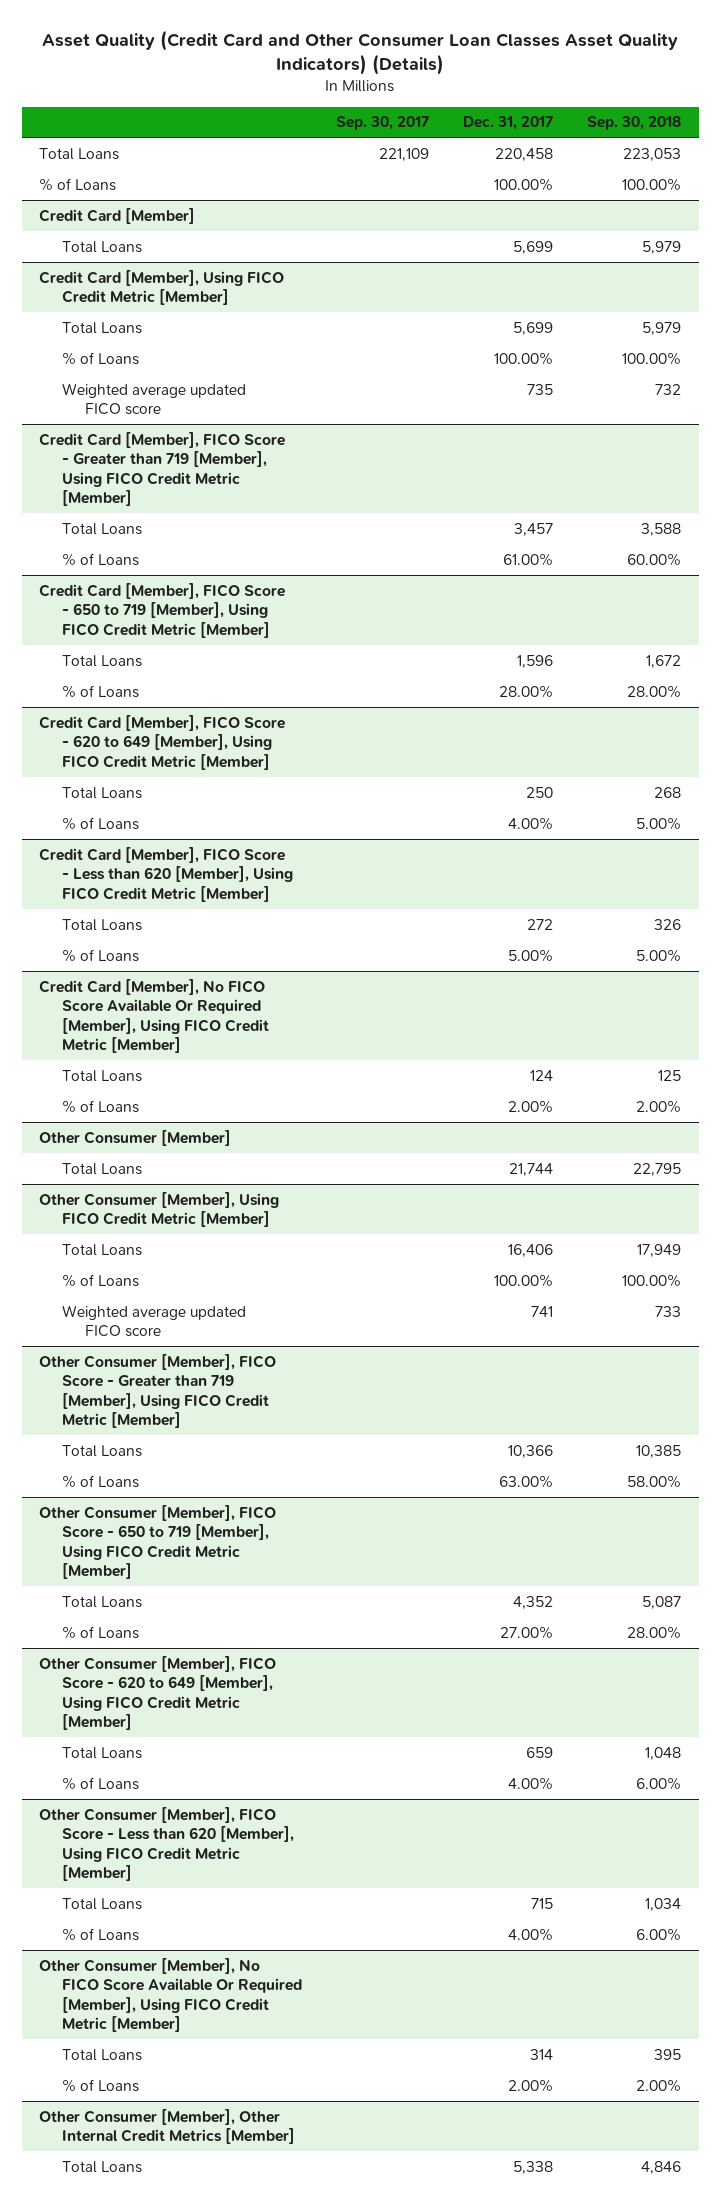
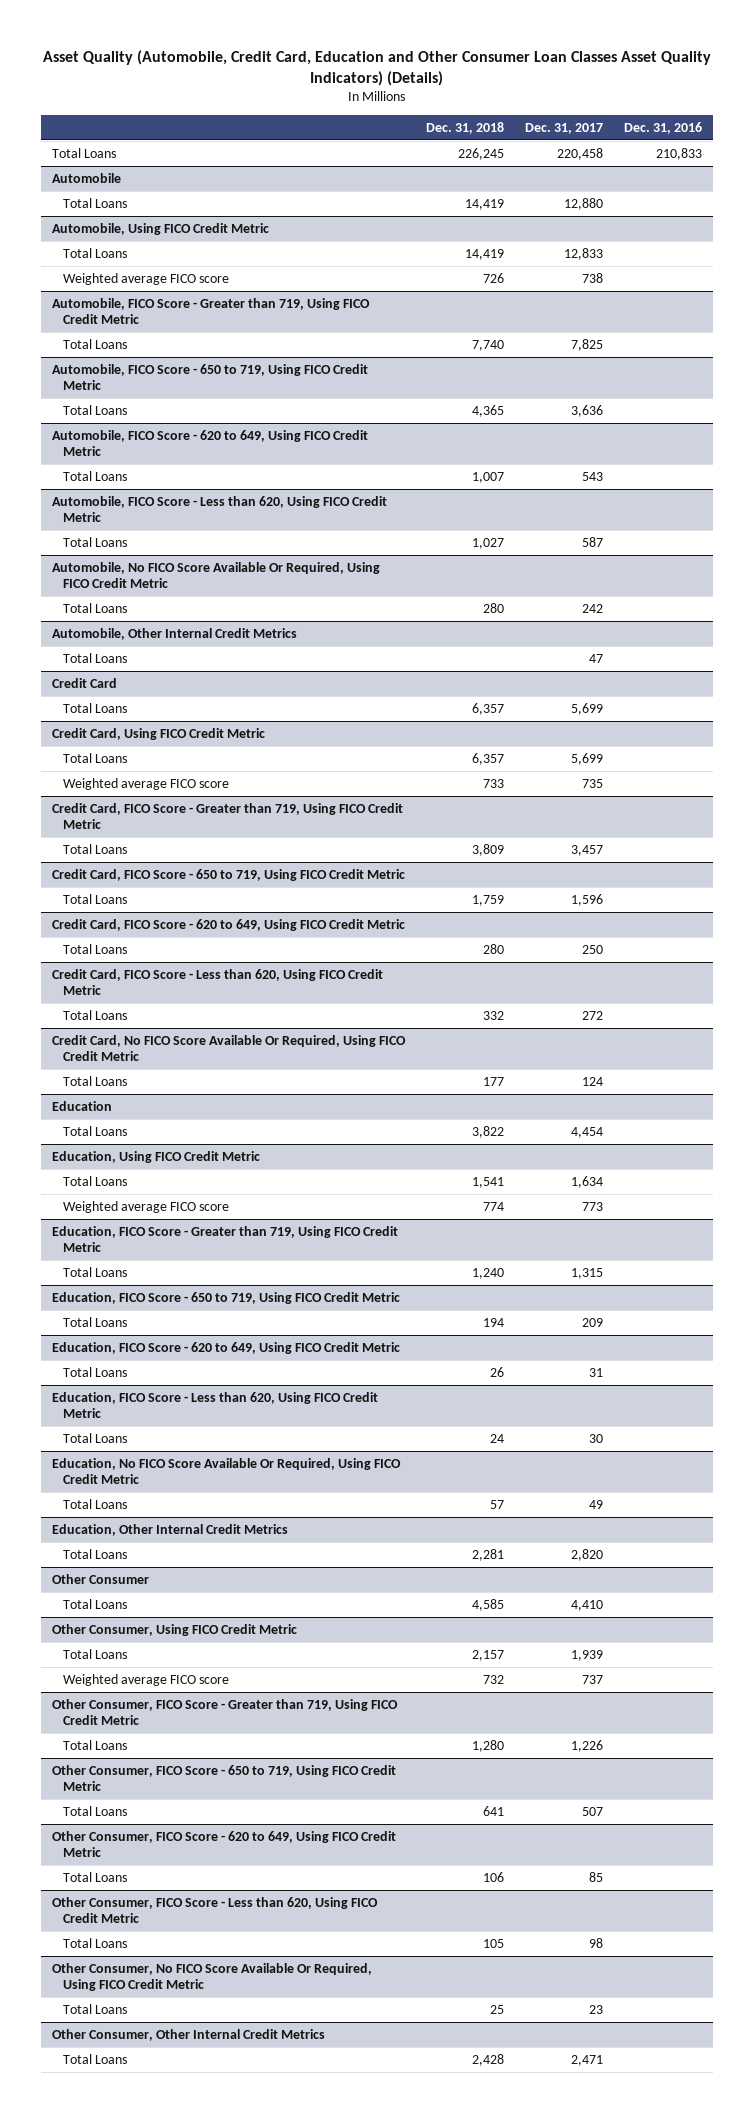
- Asset Quality (Credit Card and Other Consumer Loan Classes Asset Quality Indicators) (Details)
+ Asset Quality (Automobile, Credit Card, Education and Other Consumer Loan Classes Asset Quality Indicators) (Details)
- | Sep. 30, 2017 | Dec. 31, 2017 | Sep. 30, 2018
+ | Dec. 31, 2018 | Dec. 31, 2017 | Dec. 31, 2016
- % of Loans | | 100.00% | 100.00%
- Credit Card [Member]
+ Automobile
+ Total Loans | 14,419 | 12,880 |
+ Automobile, Using FICO Credit Metric
+ Total Loans | 14,419 | 12,833 |
+ Weighted average FICO score | 726 | 738 |
+ Automobile, FICO Score - Greater than 719, Using FICO Credit Metric
+ Total Loans | 7,740 | 7,825 |
+ Automobile, FICO Score - 650 to 719, Using FICO Credit Metric
+ Total Loans | 4,365 | 3,636 |
+ Automobile, FICO Score - 620 to 649, Using FICO Credit Metric
+ Total Loans | 1,007 | 543 |
+ Automobile, FICO Score - Less than 620, Using FICO Credit Metric
+ Total Loans | 1,027 | 587 |
+ Automobile, No FICO Score Available Or Required, Using FICO Credit Metric
+ Total Loans | 280 | 242 |
+ Automobile, Other Internal Credit Metrics
+ Total Loans | | 47 |
+ Credit Card
- Credit Card [Member], Using FICO Credit Metric [Member]
+ Credit Card, Using FICO Credit Metric
- % of Loans | | 100.00% | 100.00%
- Weighted average updated FICO score | | 735 | 732
- Credit Card [Member], FICO Score - Greater than 719 [Member], Using FICO Credit Metric [Member]
+ Weighted average FICO score | 733 | 735 |
+ Credit Card, FICO Score - Greater than 719, Using FICO Credit Metric
- % of Loans | | 61.00% | 60.00%
- Credit Card [Member], FICO Score - 650 to 719 [Member], Using FICO Credit Metric [Member]
+ Credit Card, FICO Score - 650 to 719, Using FICO Credit Metric
- % of Loans | | 28.00% | 28.00%
- Credit Card [Member], FICO Score - 620 to 649 [Member], Using FICO Credit Metric [Member]
+ Credit Card, FICO Score - 620 to 649, Using FICO Credit Metric
- % of Loans | | 4.00% | 5.00%
- Credit Card [Member], FICO Score - Less than 620 [Member], Using FICO Credit Metric [Member]
+ Credit Card, FICO Score - Less than 620, Using FICO Credit Metric
- % of Loans | | 5.00% | 5.00%
- Credit Card [Member], No FICO Score Available Or Required [Member], Using FICO Credit Metric [Member]
+ Credit Card, No FICO Score Available Or Required, Using FICO Credit Metric
- % of Loans | | 2.00% | 2.00%
- Other Consumer [Member]
- Total Loans | | 21,744 | 22,795
- Other Consumer [Member], Using FICO Credit Metric [Member]
- Total Loans | | 16,406 | 17,949
- % of Loans | | 100.00% | 100.00%
- Weighted average updated FICO score | | 741 | 733
- Other Consumer [Member], FICO Score - Greater than 719 [Member], Using FICO Credit Metric [Member]
- Total Loans | | 10,366 | 10,385
- % of Loans | | 63.00% | 58.00%
- Other Consumer [Member], FICO Score - 650 to 719 [Member], Using FICO Credit Metric [Member]
- Total Loans | | 4,352 | 5,087
- % of Loans | | 27.00% | 28.00%
- Other Consumer [Member], FICO Score - 620 to 649 [Member], Using FICO Credit Metric [Member]
- Total Loans | | 659 | 1,048
- % of Loans | | 4.00% | 6.00%
- Other Consumer [Member], FICO Score - Less than 620 [Member], Using FICO Credit Metric [Member]
- Total Loans | | 715 | 1,034
- % of Loans | | 4.00% | 6.00%
- Other Consumer [Member], No FICO Score Available Or Required [Member], Using FICO Credit Metric [Member]
- Total Loans | | 314 | 395
- % of Loans | | 2.00% | 2.00%
- Other Consumer [Member], Other Internal Credit Metrics [Member]
- Total Loans | | 5,338 | 4,846
+ Education
+ Total Loans | 3,822 | 4,454 |
+ Education, Using FICO Credit Metric
+ Total Loans | 1,541 | 1,634 |
+ Weighted average FICO score | 774 | 773 |
+ Education, FICO Score - Greater than 719, Using FICO Credit Metric
+ Total Loans | 1,240 | 1,315 |
+ Education, FICO Score - 650 to 719, Using FICO Credit Metric
+ Total Loans | 194 | 209 |
+ Education, FICO Score - 620 to 649, Using FICO Credit Metric
+ Total Loans | 26 | 31 |
+ Education, FICO Score - Less than 620, Using FICO Credit Metric
+ Total Loans | 24 | 30 |
+ Education, No FICO Score Available Or Required, Using FICO Credit Metric
+ Total Loans | 57 | 49 |
+ Education, Other Internal Credit Metrics
+ Total Loans | 2,281 | 2,820 |
+ Other Consumer
+ Total Loans | 4,585 | 4,410 |
+ Other Consumer, Using FICO Credit Metric
+ Total Loans | 2,157 | 1,939 |
+ Weighted average FICO score | 732 | 737 |
+ Other Consumer, FICO Score - Greater than 719, Using FICO Credit Metric
+ Total Loans | 1,280 | 1,226 |
+ Other Consumer, FICO Score - 650 to 719, Using FICO Credit Metric
+ Total Loans | 641 | 507 |
+ Other Consumer, FICO Score - 620 to 649, Using FICO Credit Metric
+ Total Loans | 106 | 85 |
+ Other Consumer, FICO Score - Less than 620, Using FICO Credit Metric
+ Total Loans | 105 | 98 |
+ Other Consumer, No FICO Score Available Or Required, Using FICO Credit Metric
+ Total Loans | 25 | 23 |
+ Other Consumer, Other Internal Credit Metrics
+ Total Loans | 2,428 | 2,471 |

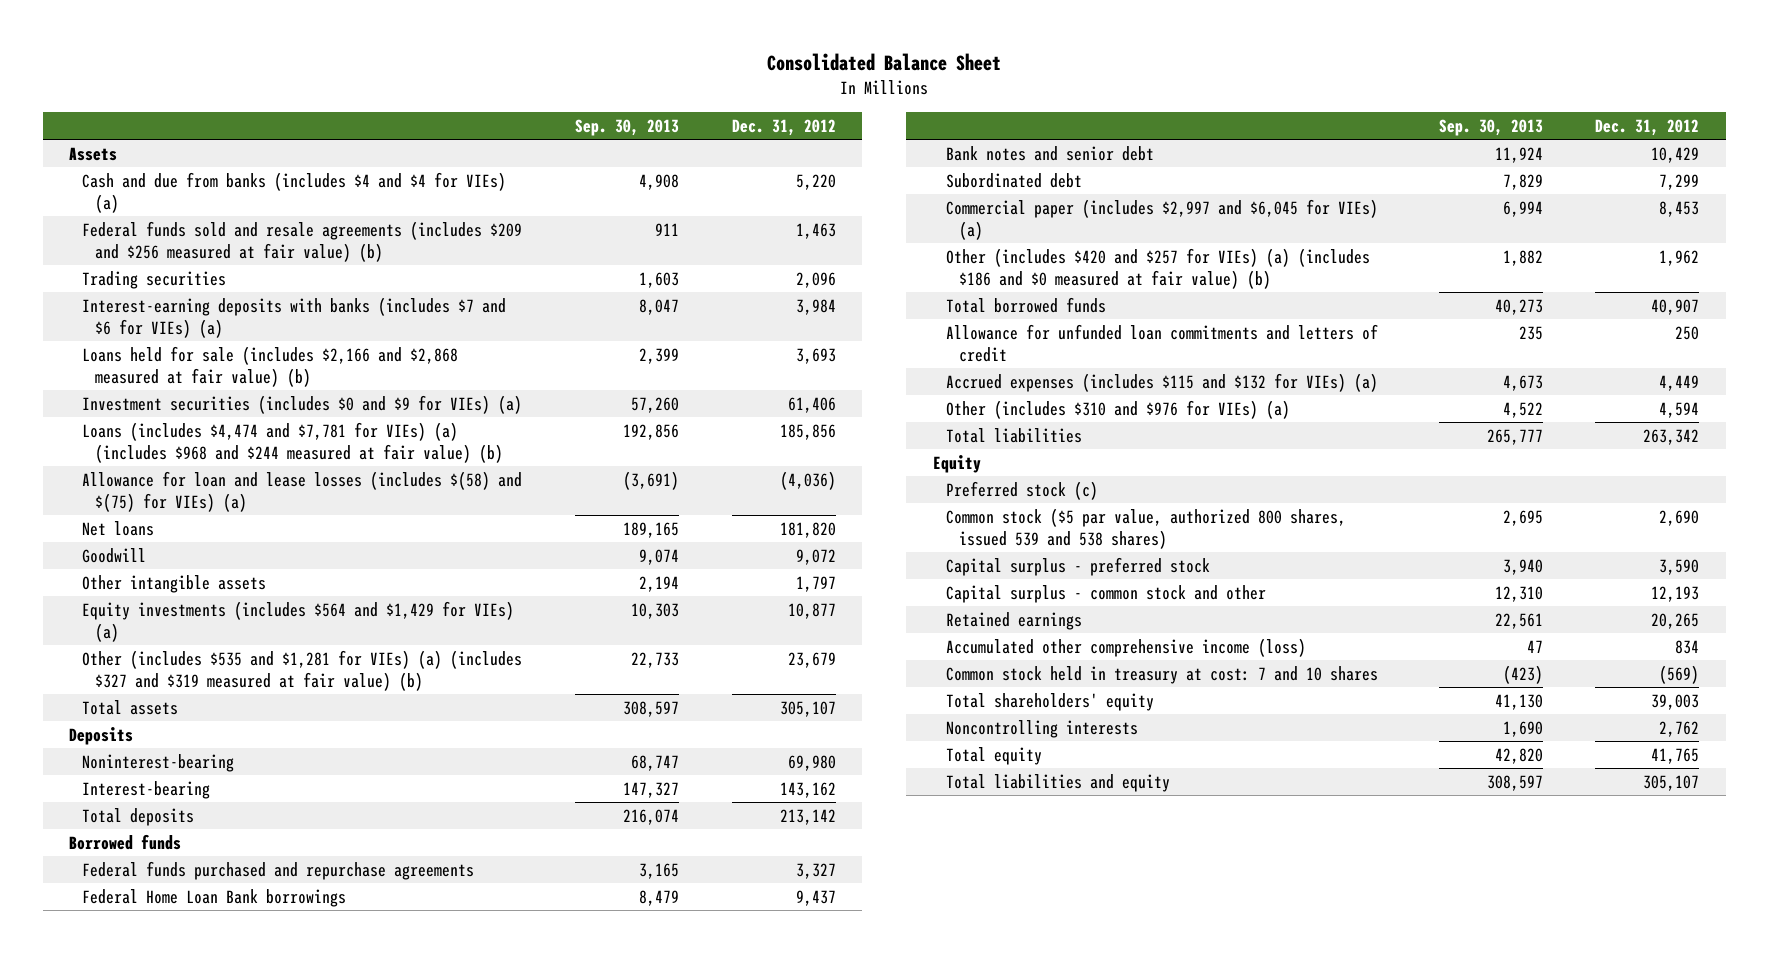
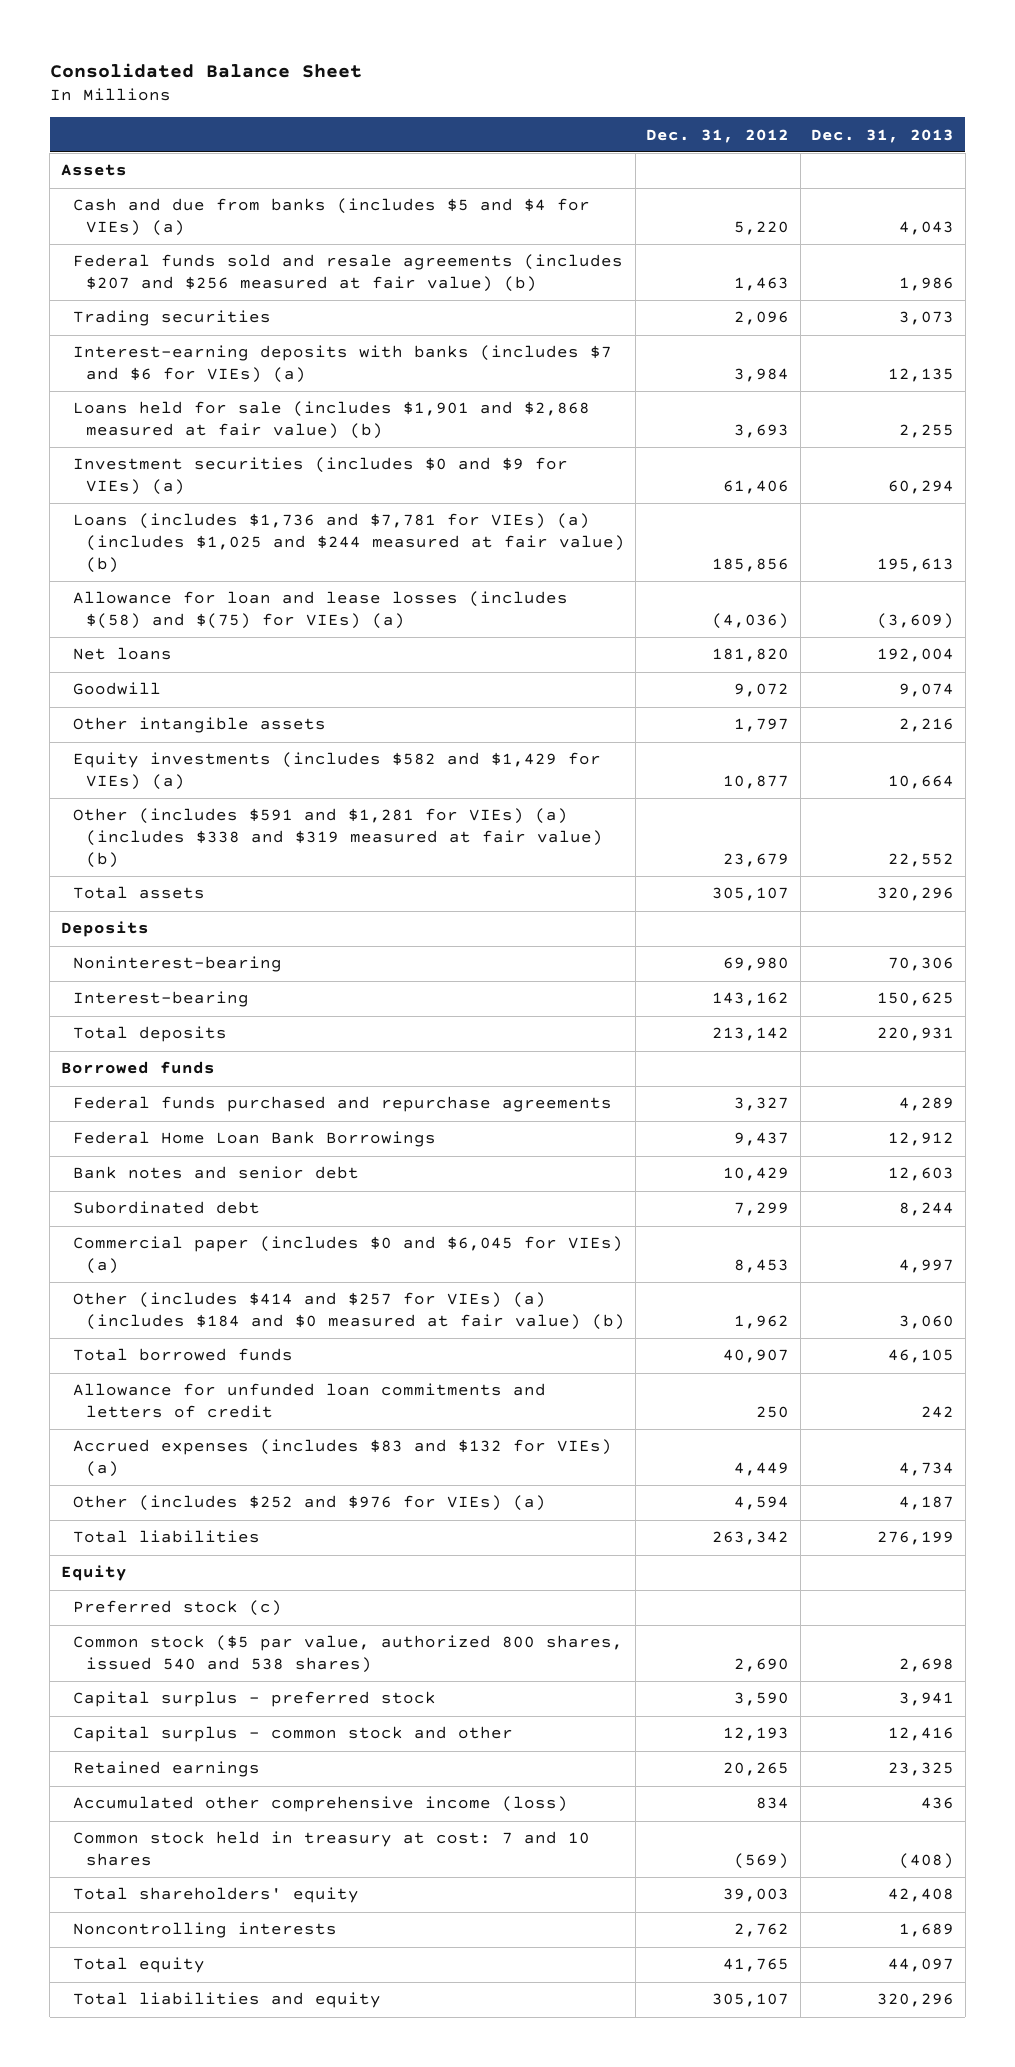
- | Sep. 30, 2013 | Dec. 31, 2012
+ | Dec. 31, 2012 | Dec. 31, 2013
- Cash and due from banks (includes $4 and $4 for VIEs) (a) | 4,908 | 5,220
- Federal funds sold and resale agreements (includes $209 and $256 measured at fair value) (b) | 911 | 1,463
+ Cash and due from banks (includes $5 and $4 for VIEs) (a) | 5,220 | 4,043
+ Federal funds sold and resale agreements (includes $207 and $256 measured at fair value) (b) | 1,463 | 1,986
- Loans held for sale (includes $2,166 and $2,868 measured at fair value) (b) | 2,399 | 3,693
+ Loans held for sale (includes $1,901 and $2,868 measured at fair value) (b) | 3,693 | 2,255
- Loans (includes $4,474 and $7,781 for VIEs) (a) (includes $968 and $244 measured at fair value) (b) | 192,856 | 185,856
+ Loans (includes $1,736 and $7,781 for VIEs) (a) (includes $1,025 and $244 measured at fair value) (b) | 185,856 | 195,613
- Equity investments (includes $564 and $1,429 for VIEs) (a) | 10,303 | 10,877
- Other (includes $535 and $1,281 for VIEs) (a) (includes $327 and $319 measured at fair value) (b) | 22,733 | 23,679
+ Equity investments (includes $582 and $1,429 for VIEs) (a) | 10,877 | 10,664
+ Other (includes $591 and $1,281 for VIEs) (a) (includes $338 and $319 measured at fair value) (b) | 23,679 | 22,552
- Federal Home Loan Bank borrowings | 8,479 | 9,437
+ Federal Home Loan Bank Borrowings | 9,437 | 12,912
- Commercial paper (includes $2,997 and $6,045 for VIEs) (a) | 6,994 | 8,453
- Other (includes $420 and $257 for VIEs) (a) (includes $186 and $0 measured at fair value) (b) | 1,882 | 1,962
+ Commercial paper (includes $0 and $6,045 for VIEs) (a) | 8,453 | 4,997
+ Other (includes $414 and $257 for VIEs) (a) (includes $184 and $0 measured at fair value) (b) | 1,962 | 3,060
- Accrued expenses (includes $115 and $132 for VIEs) (a) | 4,673 | 4,449
- Other (includes $310 and $976 for VIEs) (a) | 4,522 | 4,594
+ Accrued expenses (includes $83 and $132 for VIEs) (a) | 4,449 | 4,734
+ Other (includes $252 and $976 for VIEs) (a) | 4,594 | 4,187
- Common stock ($5 par value, authorized 800 shares, issued 539 and 538 shares) | 2,695 | 2,690
+ Common stock ($5 par value, authorized 800 shares, issued 540 and 538 shares) | 2,690 | 2,698

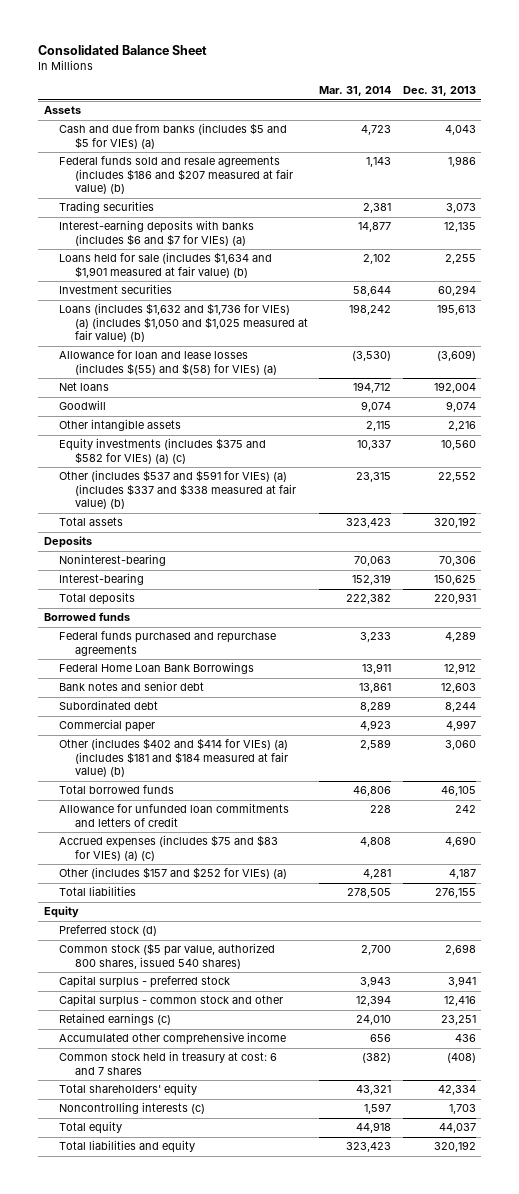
- | Dec. 31, 2012 | Dec. 31, 2013
+ | Mar. 31, 2014 | Dec. 31, 2013
- Cash and due from banks (includes $5 and $4 for VIEs) (a) | 5,220 | 4,043
- Federal funds sold and resale agreements (includes $207 and $256 measured at fair value) (b) | 1,463 | 1,986
+ Cash and due from banks (includes $5 and $5 for VIEs) (a) | 4,723 | 4,043
+ Federal funds sold and resale agreements (includes $186 and $207 measured at fair value) (b) | 1,143 | 1,986
- Interest-earning deposits with banks (includes $7 and $6 for VIEs) (a) | 3,984 | 12,135
- Loans held for sale (includes $1,901 and $2,868 measured at fair value) (b) | 3,693 | 2,255
- Investment securities (includes $0 and $9 for VIEs) (a) | 61,406 | 60,294
- Loans (includes $1,736 and $7,781 for VIEs) (a) (includes $1,025 and $244 measured at fair value) (b) | 185,856 | 195,613
- Allowance for loan and lease losses (includes $(58) and $(75) for VIEs) (a) | (4,036) | (3,609)
+ Interest-earning deposits with banks (includes $6 and $7 for VIEs) (a) | 14,877 | 12,135
+ Loans held for sale (includes $1,634 and $1,901 measured at fair value) (b) | 2,102 | 2,255
+ Investment securities | 58,644 | 60,294
+ Loans (includes $1,632 and $1,736 for VIEs) (a) (includes $1,050 and $1,025 measured at fair value) (b) | 198,242 | 195,613
+ Allowance for loan and lease losses (includes $(55) and $(58) for VIEs) (a) | (3,530) | (3,609)
- Equity investments (includes $582 and $1,429 for VIEs) (a) | 10,877 | 10,664
- Other (includes $591 and $1,281 for VIEs) (a) (includes $338 and $319 measured at fair value) (b) | 23,679 | 22,552
- Total assets | 305,107 | 320,296
+ Equity investments (includes $375 and $582 for VIEs) (a) (c) | 10,337 | 10,560
+ Other (includes $537 and $591 for VIEs) (a) (includes $337 and $338 measured at fair value) (b) | 23,315 | 22,552
+ Total assets | 323,423 | 320,192
- Commercial paper (includes $0 and $6,045 for VIEs) (a) | 8,453 | 4,997
- Other (includes $414 and $257 for VIEs) (a) (includes $184 and $0 measured at fair value) (b) | 1,962 | 3,060
+ Commercial paper | 4,923 | 4,997
+ Other (includes $402 and $414 for VIEs) (a) (includes $181 and $184 measured at fair value) (b) | 2,589 | 3,060
- Accrued expenses (includes $83 and $132 for VIEs) (a) | 4,449 | 4,734
- Other (includes $252 and $976 for VIEs) (a) | 4,594 | 4,187
- Total liabilities | 263,342 | 276,199
+ Accrued expenses (includes $75 and $83 for VIEs) (a) (c) | 4,808 | 4,690
+ Other (includes $157 and $252 for VIEs) (a) | 4,281 | 4,187
+ Total liabilities | 278,505 | 276,155
- Preferred stock (c)
- Common stock ($5 par value, authorized 800 shares, issued 540 and 538 shares) | 2,690 | 2,698
+ Preferred stock (d)
+ Common stock ($5 par value, authorized 800 shares, issued 540 shares) | 2,700 | 2,698
- Retained earnings | 20,265 | 23,325
- Accumulated other comprehensive income (loss) | 834 | 436
- Common stock held in treasury at cost: 7 and 10 shares | (569) | (408)
- Total shareholders' equity | 39,003 | 42,408
- Noncontrolling interests | 2,762 | 1,689
- Total equity | 41,765 | 44,097
- Total liabilities and equity | 305,107 | 320,296
+ Retained earnings (c) | 24,010 | 23,251
+ Accumulated other comprehensive income | 656 | 436
+ Common stock held in treasury at cost: 6 and 7 shares | (382) | (408)
+ Total shareholders' equity | 43,321 | 42,334
+ Noncontrolling interests (c) | 1,597 | 1,703
+ Total equity | 44,918 | 44,037
+ Total liabilities and equity | 323,423 | 320,192

